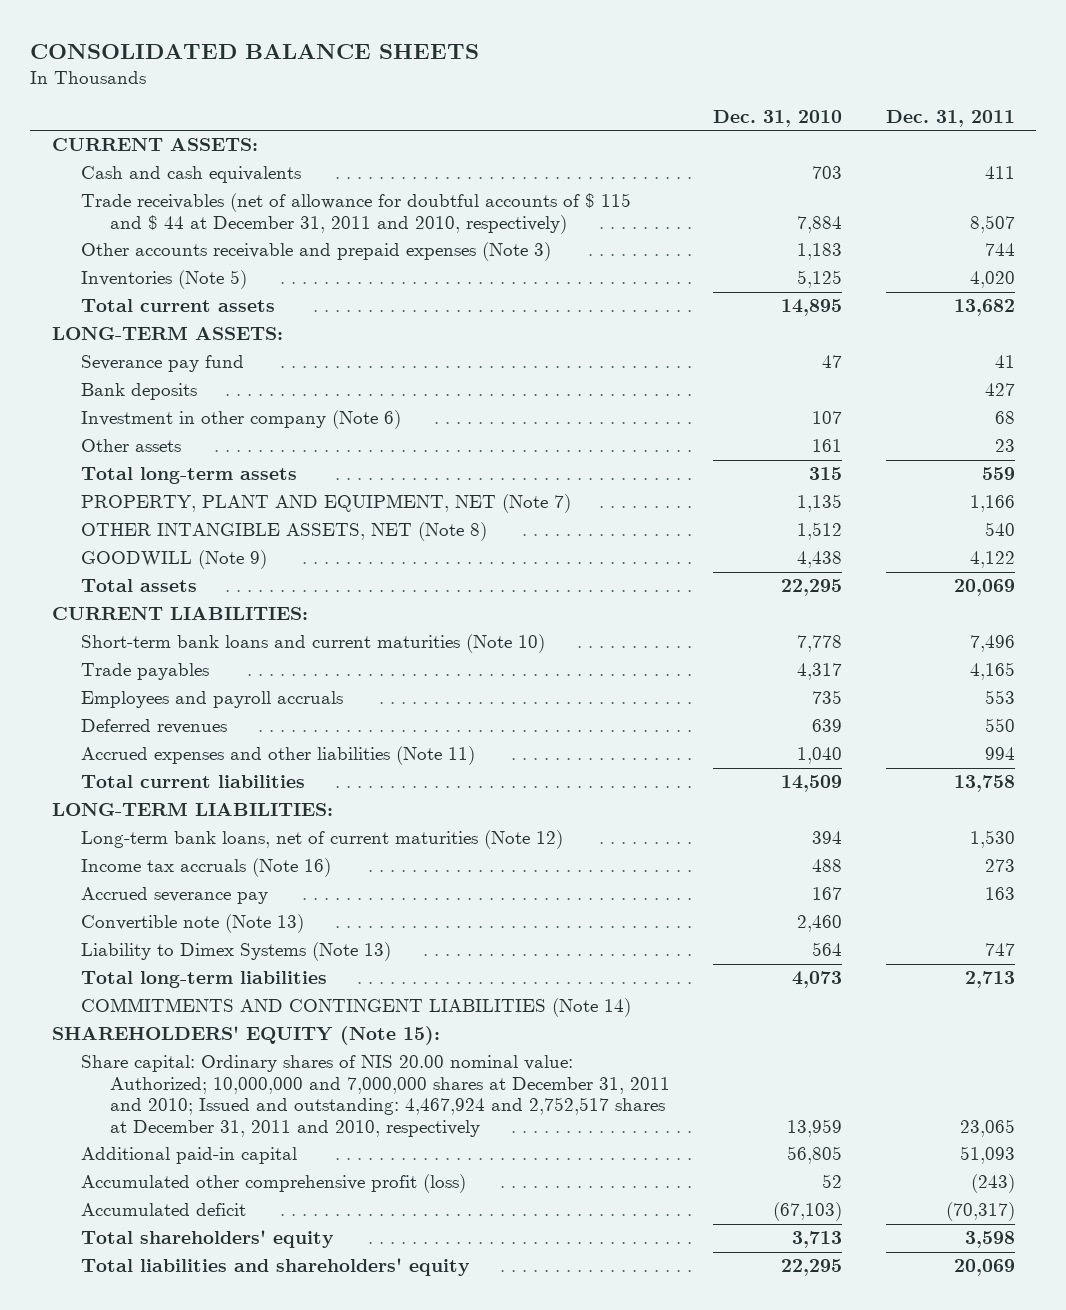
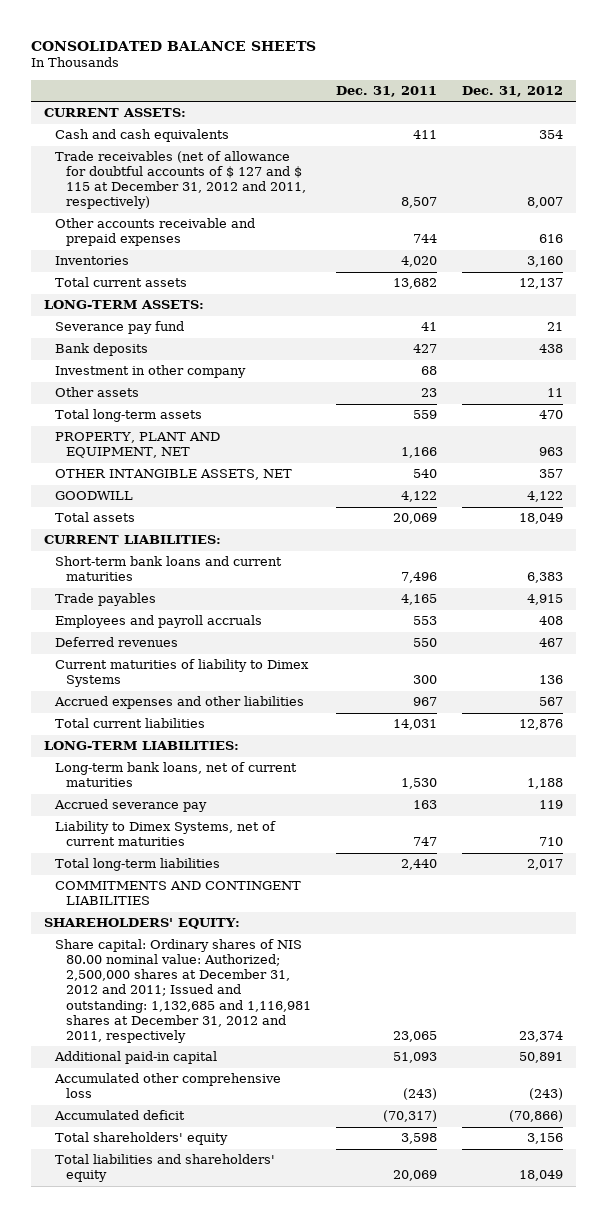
- | Dec. 31, 2010 | Dec. 31, 2011
+ | Dec. 31, 2011 | Dec. 31, 2012
- Trade receivables (net of allowance for doubtful accounts of $ 115 and $ 44 at December 31, 2011 and 2010, respectively) | 7,884 | 8,507
- Other accounts receivable and prepaid expenses (Note 3) | 1,183 | 744
- Inventories (Note 5) | 5,125 | 4,020
+ Trade receivables (net of allowance for doubtful accounts of $ 127 and $ 115 at December 31, 2012 and 2011, respectively) | 8,507 | 8,007
+ Other accounts receivable and prepaid expenses | 744 | 616
+ Inventories | 4,020 | 3,160
- Investment in other company (Note 6) | 107 | 68
+ Investment in other company | 68 |
- PROPERTY, PLANT AND EQUIPMENT, NET (Note 7) | 1,135 | 1,166
- OTHER INTANGIBLE ASSETS, NET (Note 8) | 1,512 | 540
- GOODWILL (Note 9) | 4,438 | 4,122
+ PROPERTY, PLANT AND EQUIPMENT, NET | 1,166 | 963
+ OTHER INTANGIBLE ASSETS, NET | 540 | 357
+ GOODWILL | 4,122 | 4,122
- Short-term bank loans and current maturities (Note 10) | 7,778 | 7,496
+ Short-term bank loans and current maturities | 7,496 | 6,383
- Accrued expenses and other liabilities (Note 11) | 1,040 | 994
- Total current liabilities | 14,509 | 13,758
+ Current maturities of liability to Dimex Systems | 300 | 136
+ Accrued expenses and other liabilities | 967 | 567
+ Total current liabilities | 14,031 | 12,876
- Long-term bank loans, net of current maturities (Note 12) | 394 | 1,530
- Income tax accruals (Note 16) | 488 | 273
+ Long-term bank loans, net of current maturities | 1,530 | 1,188
- Convertible note (Note 13) | 2,460 |
- Liability to Dimex Systems (Note 13) | 564 | 747
- Total long-term liabilities | 4,073 | 2,713
- COMMITMENTS AND CONTINGENT LIABILITIES (Note 14)
- SHAREHOLDERS' EQUITY (Note 15):
- Share capital: Ordinary shares of NIS 20.00 nominal value: Authorized; 10,000,000 and 7,000,000 shares at December 31, 2011 and 2010; Issued and outstanding: 4,467,924 and 2,752,517 shares at December 31, 2011 and 2010, respectively | 13,959 | 23,065
+ Liability to Dimex Systems, net of current maturities | 747 | 710
+ Total long-term liabilities | 2,440 | 2,017
+ COMMITMENTS AND CONTINGENT LIABILITIES
+ SHAREHOLDERS' EQUITY:
+ Share capital: Ordinary shares of NIS 80.00 nominal value: Authorized; 2,500,000 shares at December 31, 2012 and 2011; Issued and outstanding: 1,132,685 and 1,116,981 shares at December 31, 2012 and 2011, respectively | 23,065 | 23,374
- Accumulated other comprehensive profit (loss) | 52 | (243)
+ Accumulated other comprehensive loss | (243) | (243)

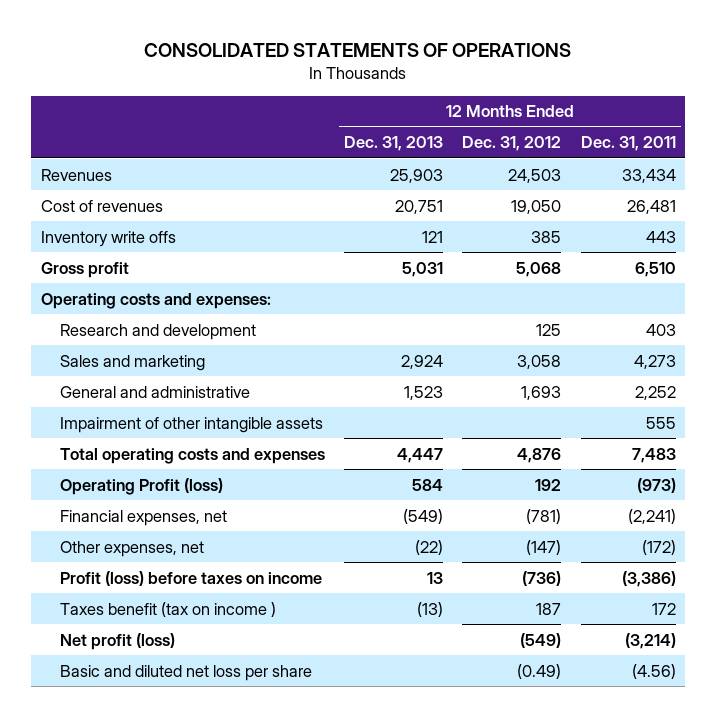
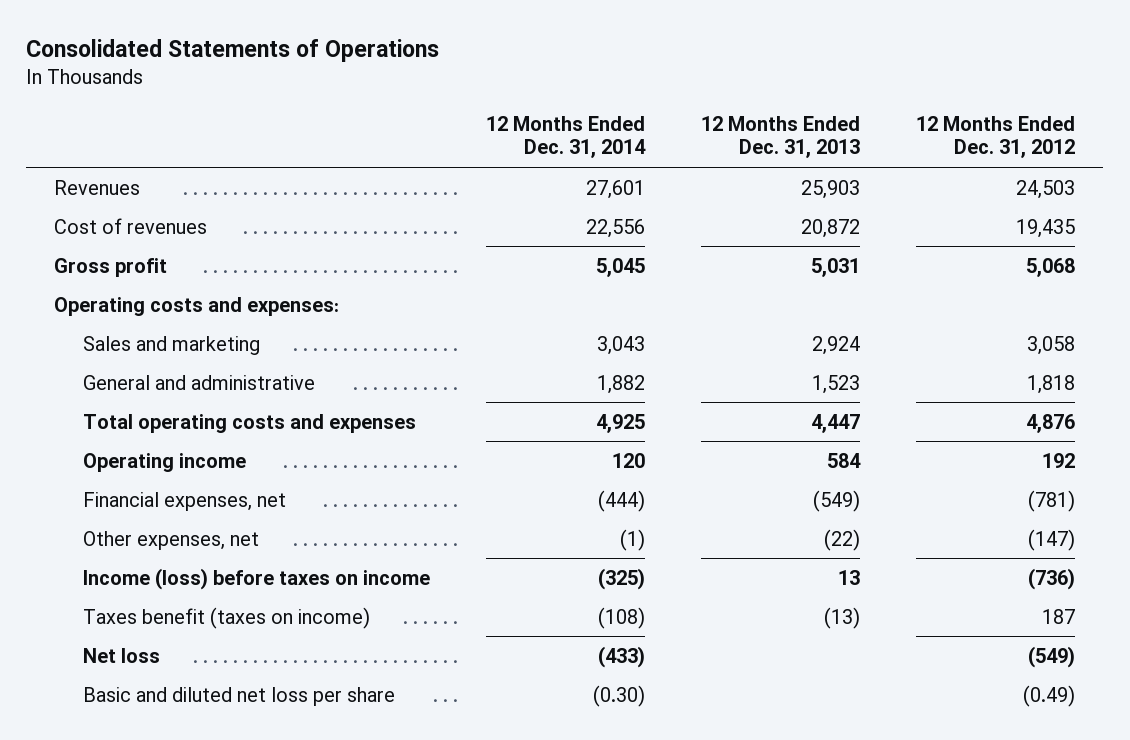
- CONSOLIDATED STATEMENTS OF OPERATIONS
+ Consolidated Statements of Operations
- | 12 Months Ended Dec. 31, 2013 | 12 Months Ended Dec. 31, 2012 | 12 Months Ended Dec. 31, 2011
+ | 12 Months Ended Dec. 31, 2014 | 12 Months Ended Dec. 31, 2013 | 12 Months Ended Dec. 31, 2012
- Cost of revenues | 20,751 | 19,050 | 26,481
- Inventory write offs | 121 | 385 | 443
+ Cost of revenues | 22,556 | 20,872 | 19,435
- Research and development | | 125 | 403
- General and administrative | 1,523 | 1,693 | 2,252
- Impairment of other intangible assets | | | 555
+ General and administrative | 1,882 | 1,523 | 1,818
- Operating Profit (loss) | 584 | 192 | (973)
+ Operating income | 120 | 584 | 192
- Profit (loss) before taxes on income | 13 | (736) | (3,386)
- Taxes benefit (tax on income ) | (13) | 187 | 172
- Net profit (loss) | | (549) | (3,214)
+ Income (loss) before taxes on income | (325) | 13 | (736)
+ Taxes benefit (taxes on income) | (108) | (13) | 187
+ Net loss | (433) | | (549)

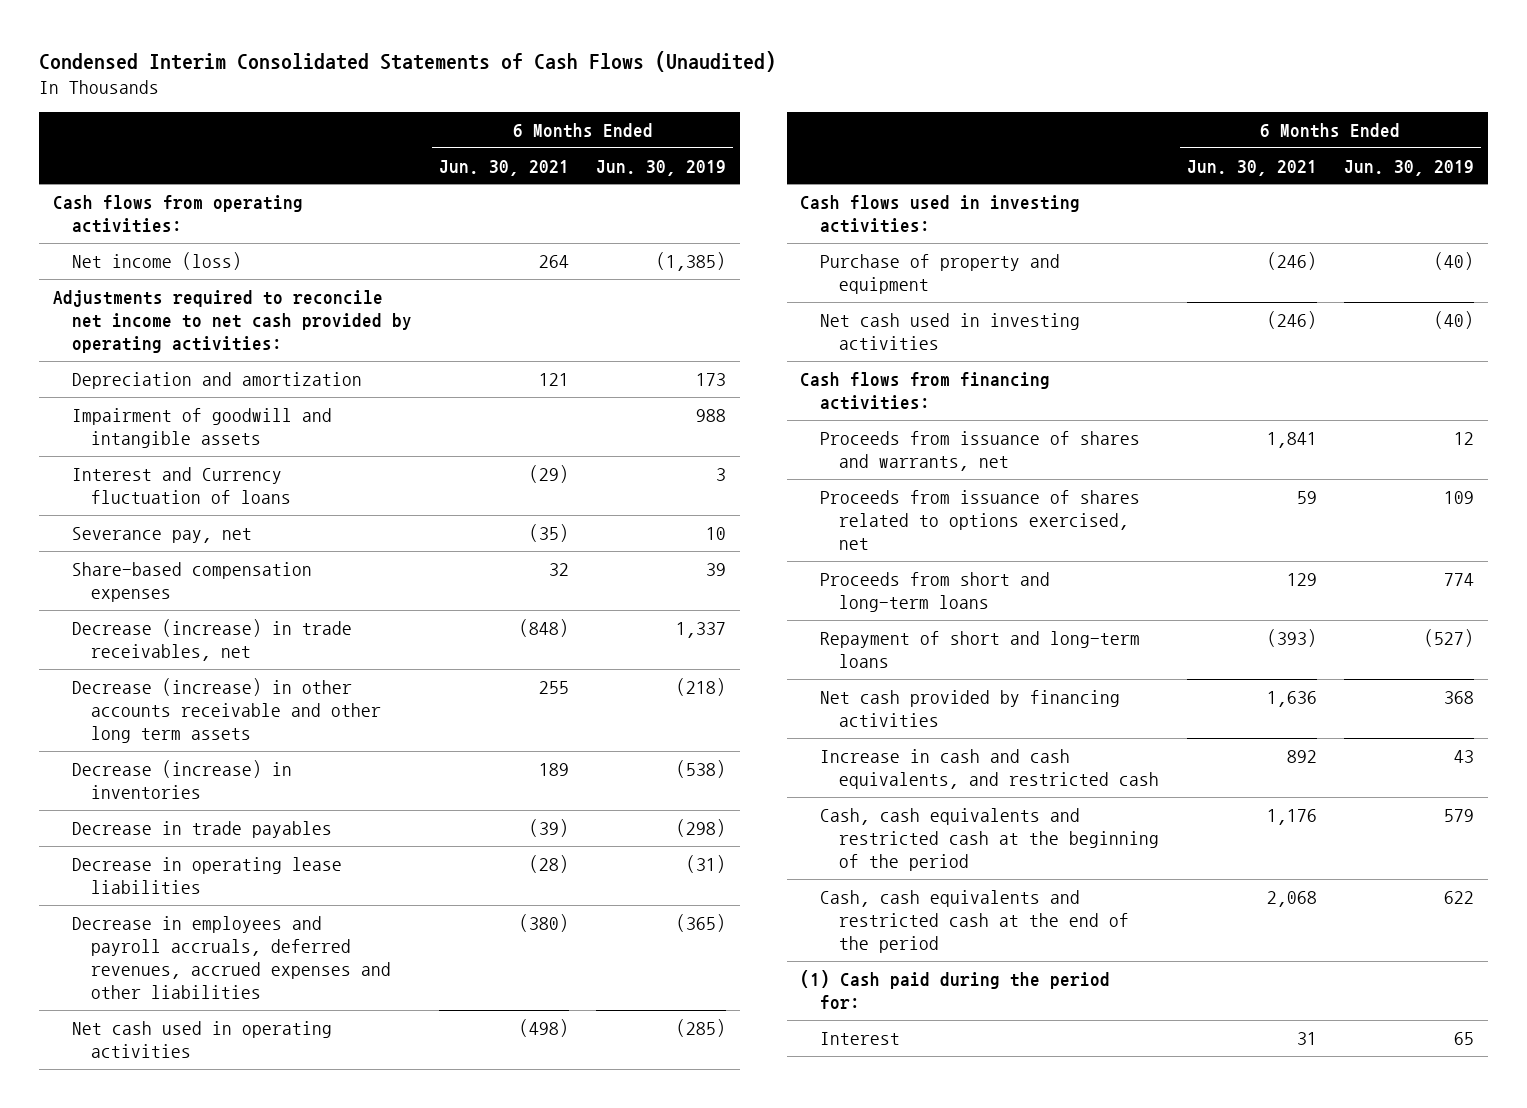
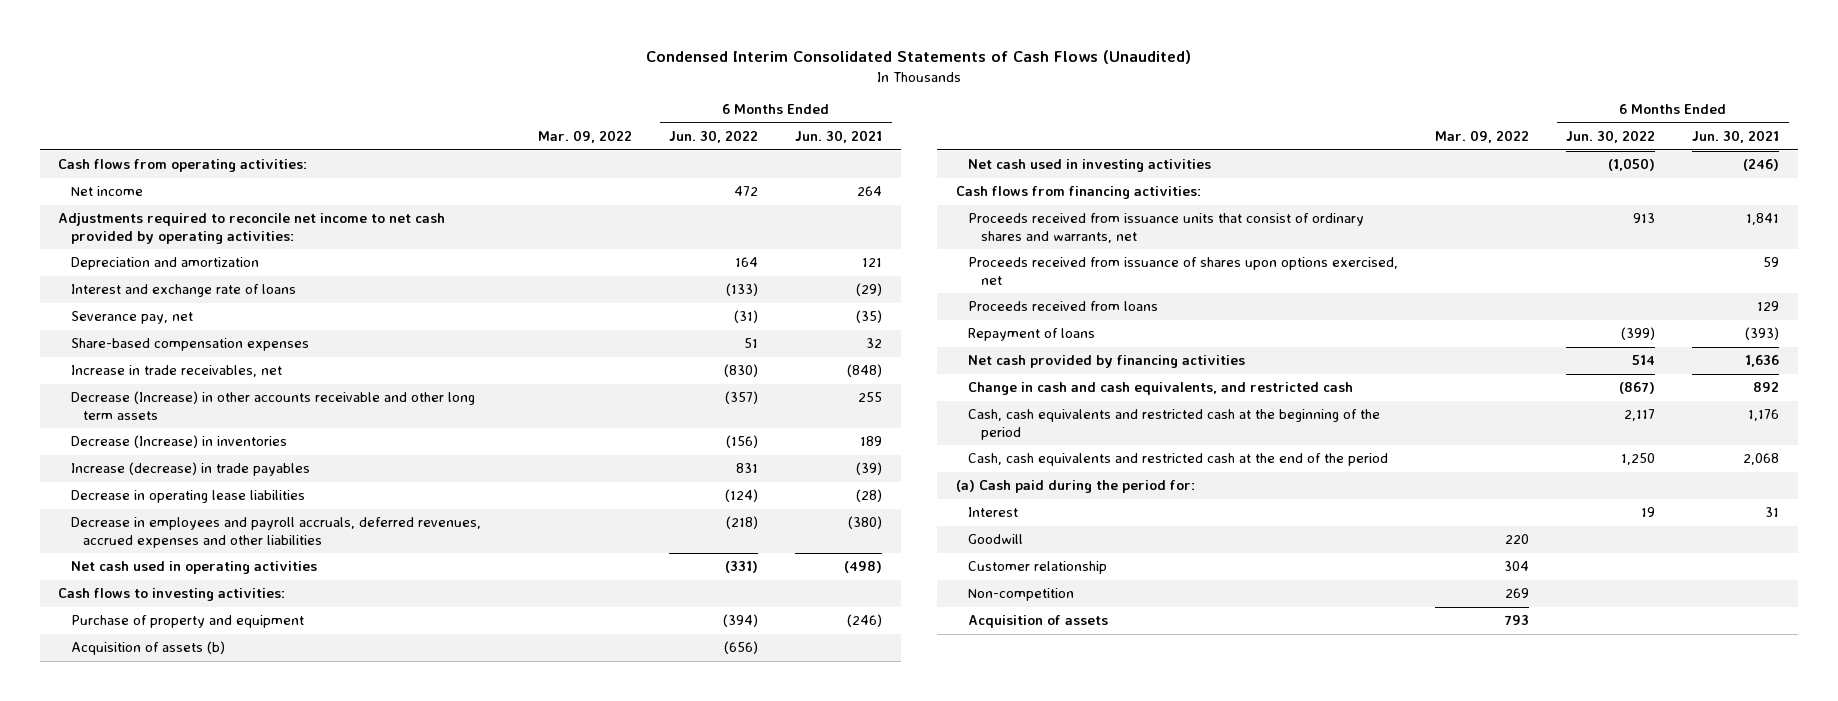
- | 6 Months Ended Jun. 30, 2021 | 6 Months Ended Jun. 30, 2019
+ | Mar. 09, 2022 | 6 Months Ended Jun. 30, 2022 | 6 Months Ended Jun. 30, 2021
- Net income (loss) | 264 | (1,385)
+ Net income | | 472 | 264
- Impairment of goodwill and intangible assets | | 988
- Interest and Currency fluctuation of loans | (29) | 3
+ Interest and exchange rate of loans | | (133) | (29)
- Decrease (increase) in trade receivables, net | (848) | 1,337
- Decrease (increase) in other accounts receivable and other long term assets | 255 | (218)
- Decrease (increase) in inventories | 189 | (538)
- Decrease in trade payables | (39) | (298)
+ Increase in trade receivables, net | | (830) | (848)
+ Decrease (Increase) in other accounts receivable and other long term assets | | (357) | 255
+ Decrease (Increase) in inventories | | (156) | 189
+ Increase (decrease) in trade payables | | 831 | (39)
- Cash flows used in investing activities:
+ Cash flows to investing activities:
+ Acquisition of assets (b) | | (656) |
- Proceeds from issuance of shares and warrants, net | 1,841 | 12
- Proceeds from issuance of shares related to options exercised, net | 59 | 109
- Proceeds from short and long-term loans | 129 | 774
- Repayment of short and long-term loans | (393) | (527)
+ Proceeds received from issuance units that consist of ordinary shares and warrants, net | | 913 | 1,841
+ Proceeds received from issuance of shares upon options exercised, net | | | 59
+ Proceeds received from loans | | | 129
+ Repayment of loans | | (399) | (393)
- Increase in cash and cash equivalents, and restricted cash | 892 | 43
+ Change in cash and cash equivalents, and restricted cash | | (867) | 892
- (1) Cash paid during the period for:
+ (a) Cash paid during the period for:
+ Goodwill | 220 | |
+ Customer relationship | 304 | |
+ Non-competition | 269 | |
+ Acquisition of assets | 793 | |

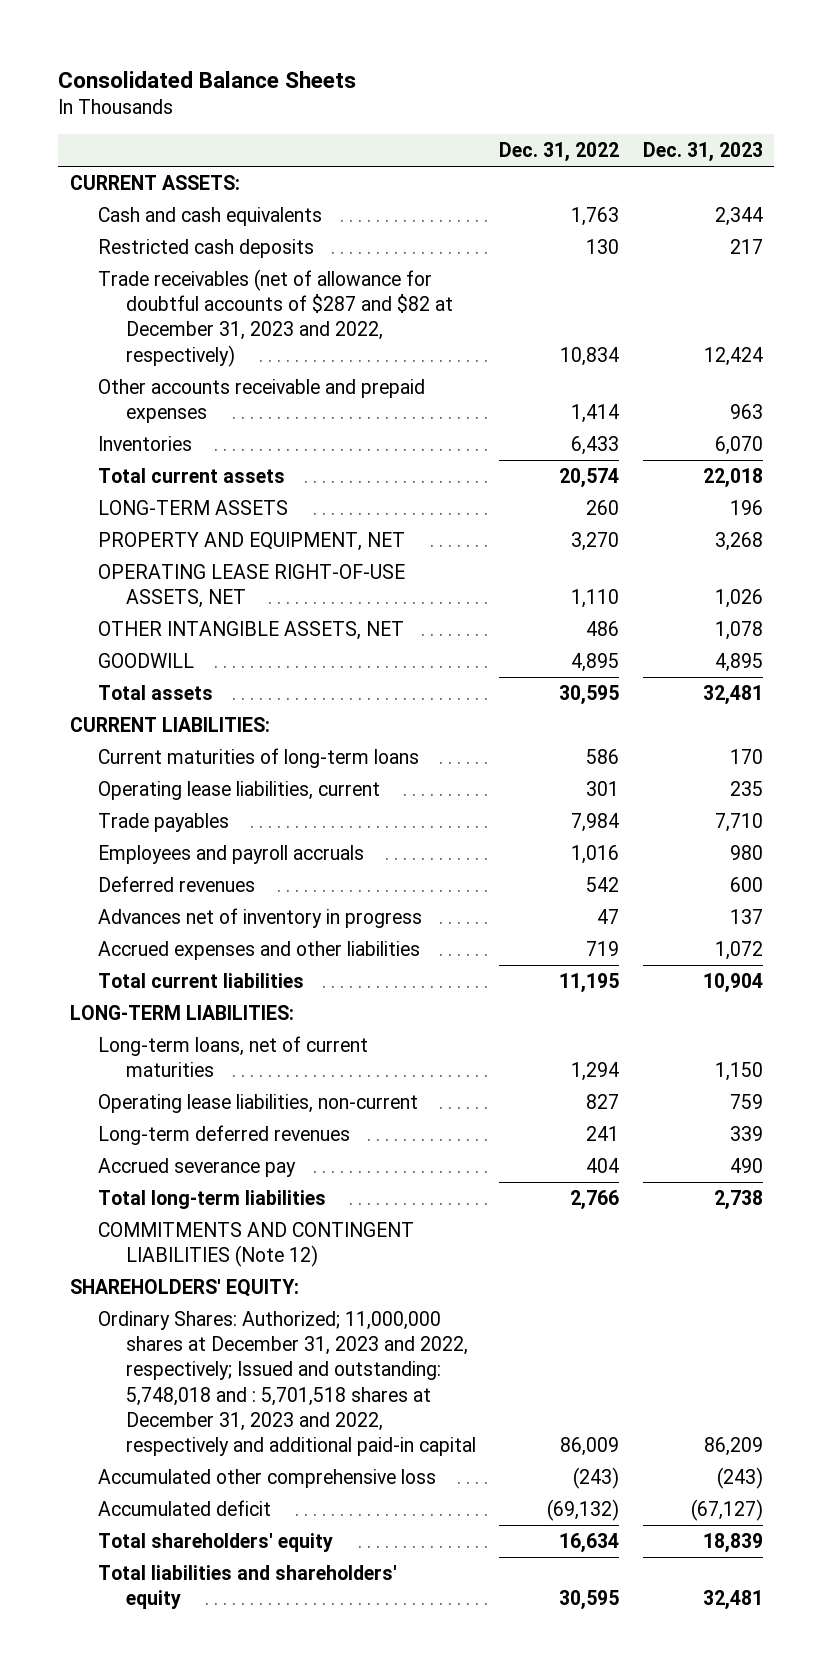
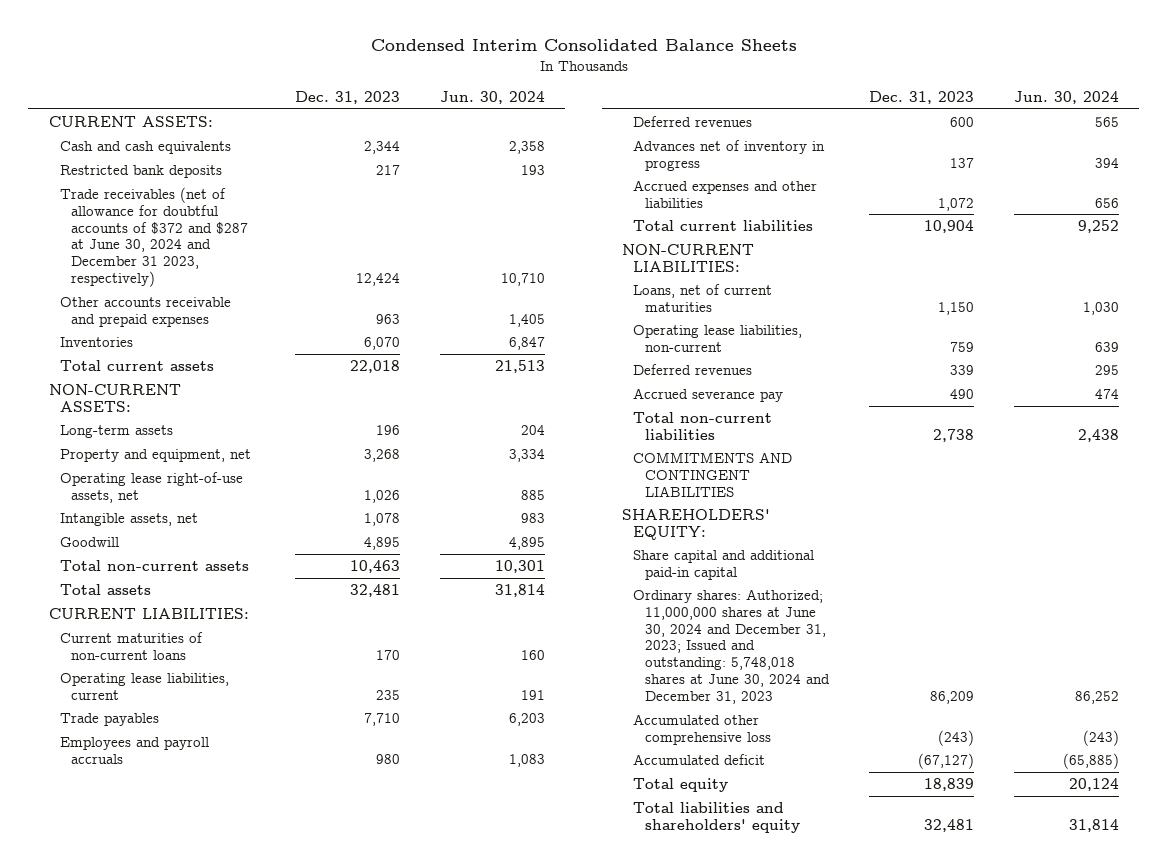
- Consolidated Balance Sheets
+ Condensed Interim Consolidated Balance Sheets
- | Dec. 31, 2022 | Dec. 31, 2023
+ | Dec. 31, 2023 | Jun. 30, 2024
- Restricted cash deposits | 130 | 217
- Trade receivables (net of allowance for doubtful accounts of $287 and $82 at December 31, 2023 and 2022, respectively) | 10,834 | 12,424
+ Restricted bank deposits | 217 | 193
+ Trade receivables (net of allowance for doubtful accounts of $372 and $287 at June 30, 2024 and December 31 2023, respectively) | 12,424 | 10,710
- LONG-TERM ASSETS | 260 | 196
- PROPERTY AND EQUIPMENT, NET | 3,270 | 3,268
- OPERATING LEASE RIGHT-OF-USE ASSETS, NET | 1,110 | 1,026
- OTHER INTANGIBLE ASSETS, NET | 486 | 1,078
- GOODWILL | 4,895 | 4,895
+ NON-CURRENT ASSETS:
+ Long-term assets | 196 | 204
+ Property and equipment, net | 3,268 | 3,334
+ Operating lease right-of-use assets, net | 1,026 | 885
+ Intangible assets, net | 1,078 | 983
+ Goodwill | 4,895 | 4,895
+ Total non-current assets | 10,463 | 10,301
- Current maturities of long-term loans | 586 | 170
+ Current maturities of non-current loans | 170 | 160
- LONG-TERM LIABILITIES:
- Long-term loans, net of current maturities | 1,294 | 1,150
+ NON-CURRENT LIABILITIES:
+ Loans, net of current maturities | 1,150 | 1,030
- Long-term deferred revenues | 241 | 339
+ Deferred revenues | 339 | 295
- Total long-term liabilities | 2,766 | 2,738
- COMMITMENTS AND CONTINGENT LIABILITIES (Note 12)
+ Total non-current liabilities | 2,738 | 2,438
+ COMMITMENTS AND CONTINGENT LIABILITIES
- Ordinary Shares: Authorized; 11,000,000 shares at December 31, 2023 and 2022, respectively; Issued and outstanding: 5,748,018 and : 5,701,518 shares at December 31, 2023 and 2022, respectively and additional paid-in capital | 86,009 | 86,209
+ Share capital and additional paid-in capital
+ Ordinary shares: Authorized; 11,000,000 shares at June 30, 2024 and December 31, 2023; Issued and outstanding: 5,748,018 shares at June 30, 2024 and December 31, 2023 | 86,209 | 86,252
- Total shareholders' equity | 16,634 | 18,839
+ Total equity | 18,839 | 20,124

